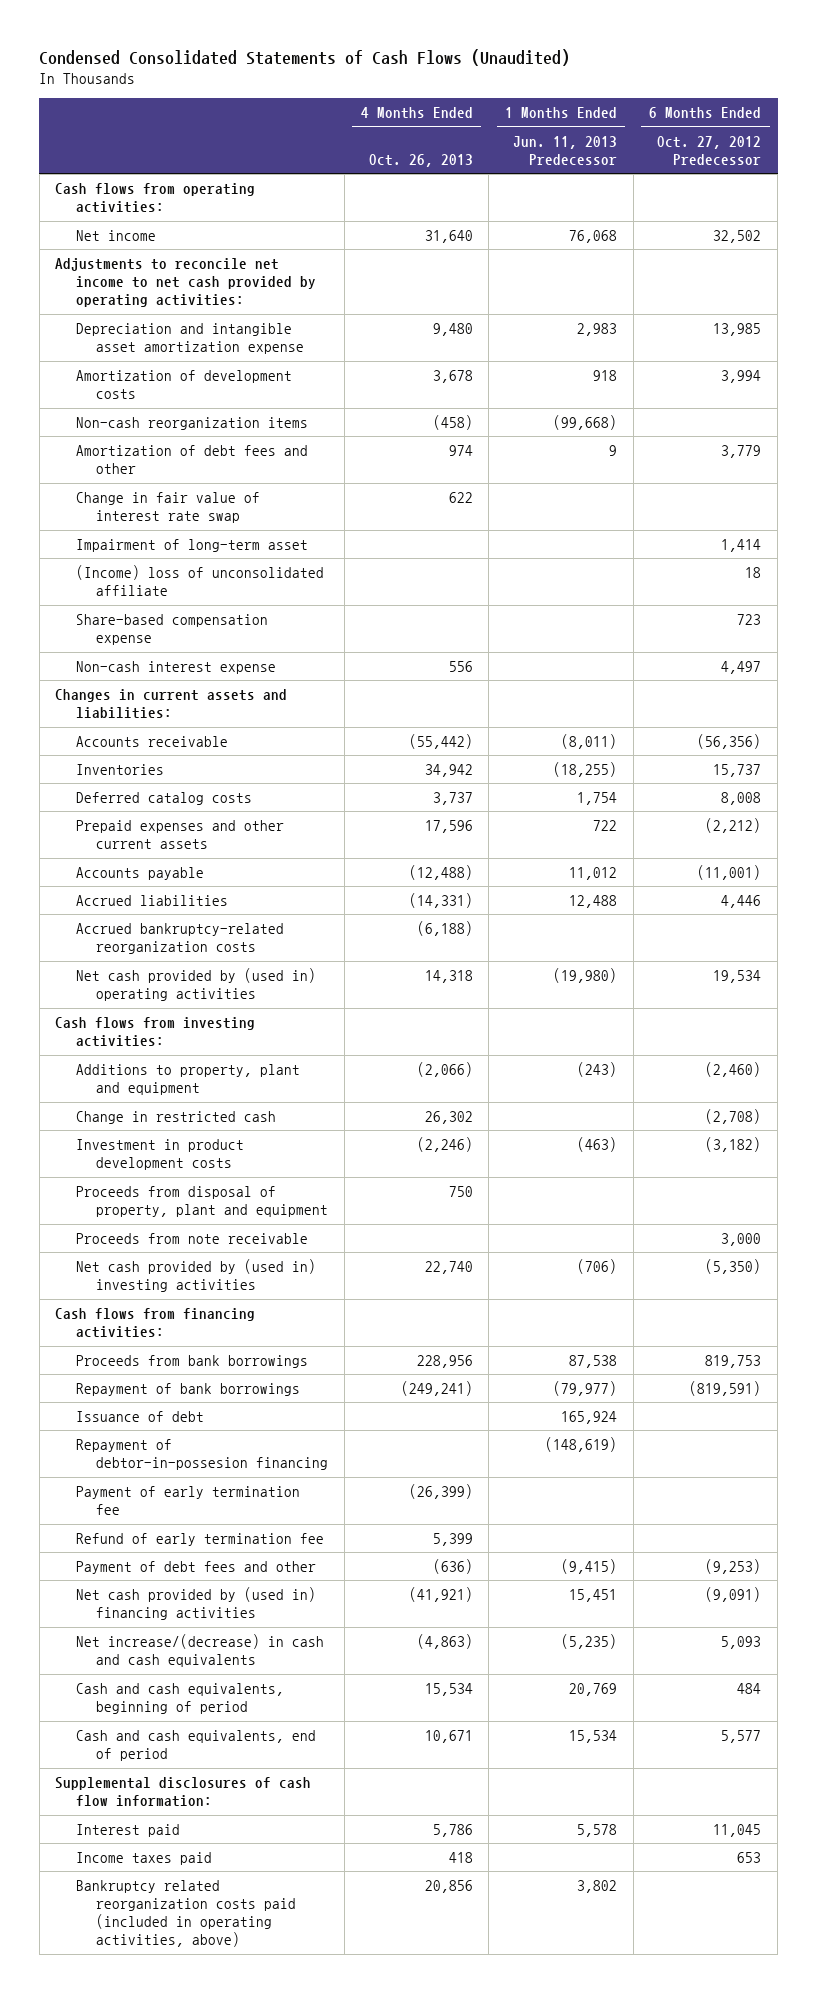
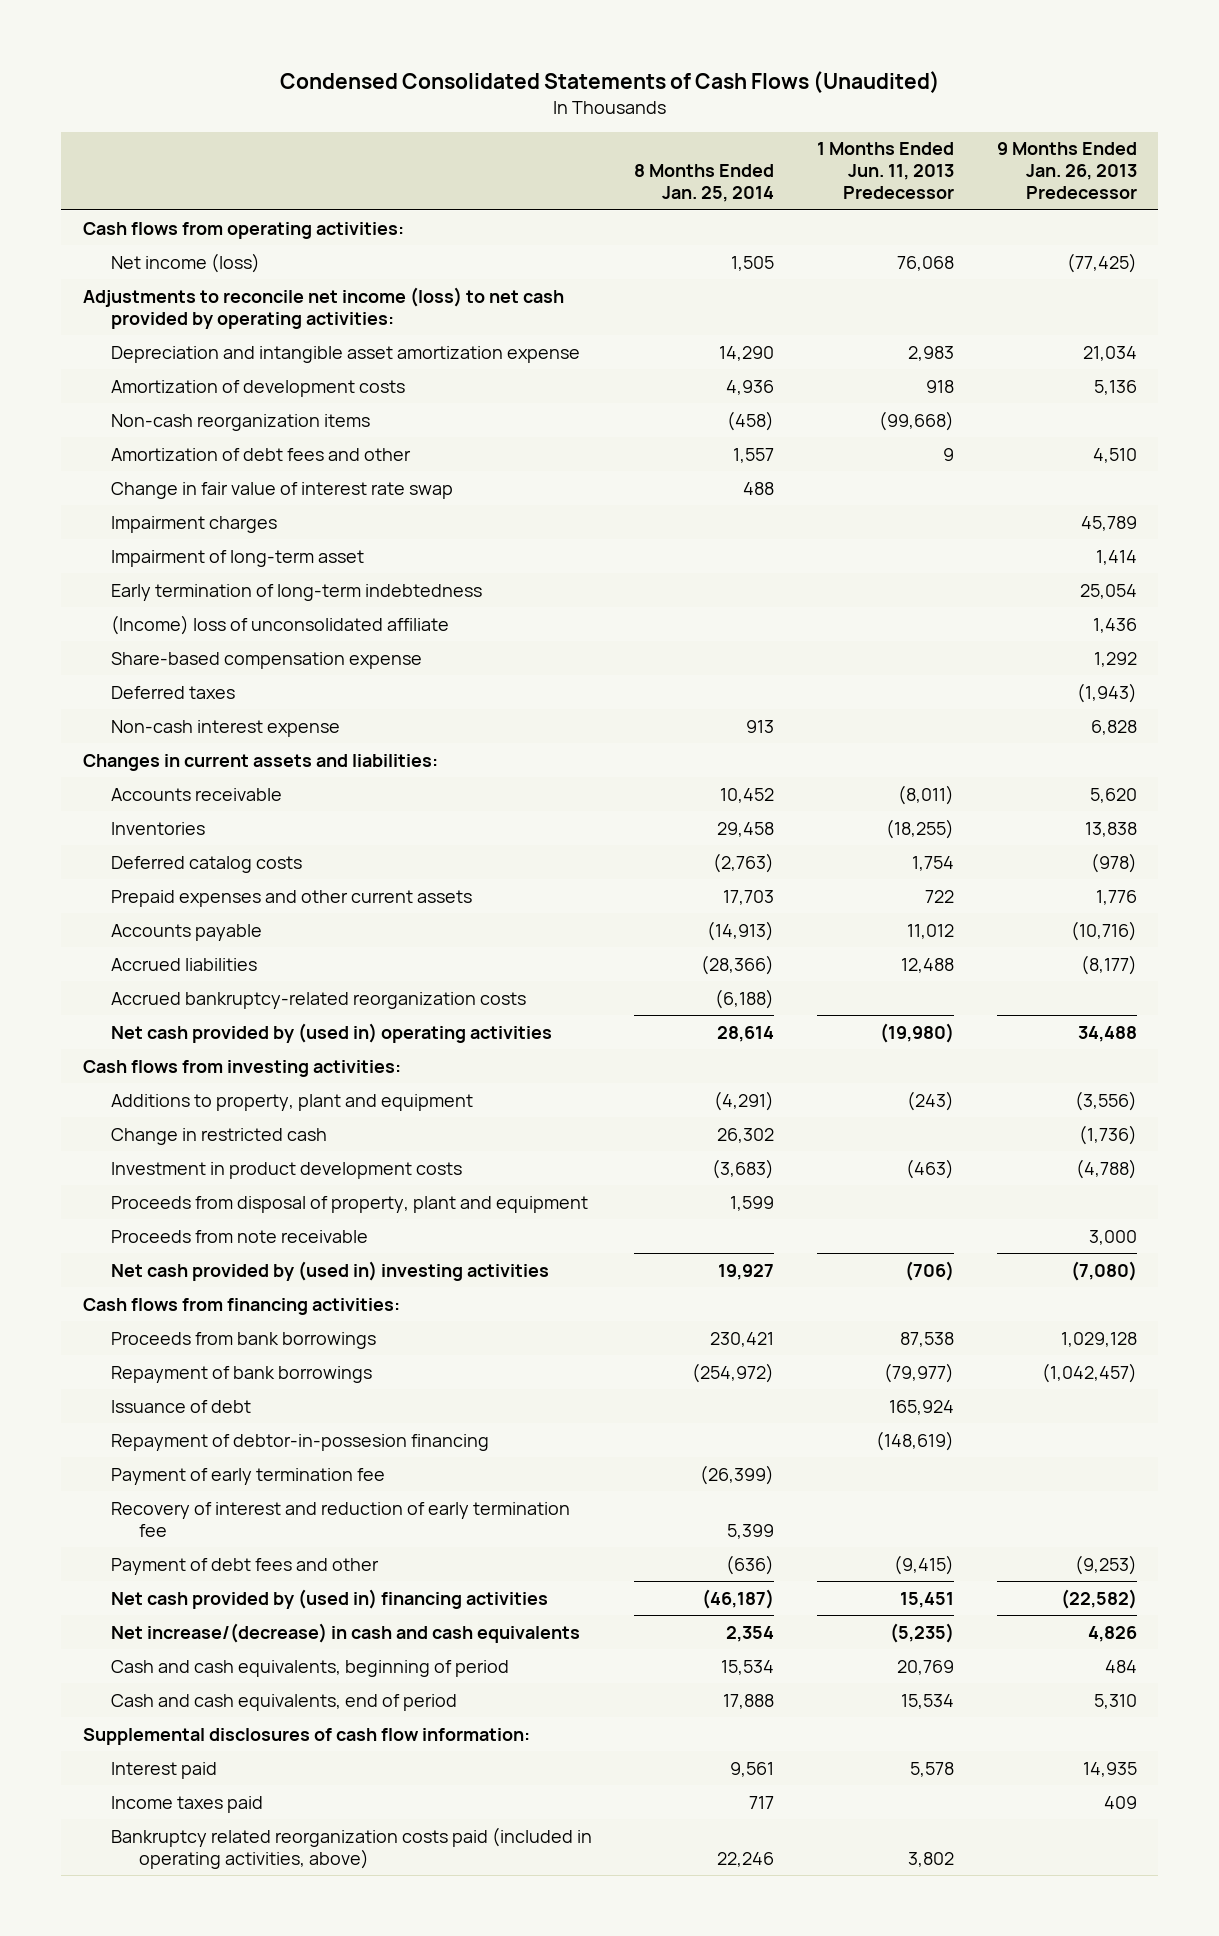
- | 4 Months Ended Oct. 26, 2013 | 1 Months Ended Jun. 11, 2013 Predecessor | 6 Months Ended Oct. 27, 2012 Predecessor
+ | 8 Months Ended Jan. 25, 2014 | 1 Months Ended Jun. 11, 2013 Predecessor | 9 Months Ended Jan. 26, 2013 Predecessor
- Net income | 31,640 | 76,068 | 32,502
- Adjustments to reconcile net income to net cash provided by operating activities:
+ Net income (loss) | 1,505 | 76,068 | (77,425)
+ Adjustments to reconcile net income (loss) to net cash provided by operating activities:
+ Impairment charges | | | 45,789
+ Early termination of long-term indebtedness | | | 25,054
+ Deferred taxes | | | (1,943)
- Refund of early termination fee | 5,399 | |
+ Recovery of interest and reduction of early termination fee | 5,399 | |

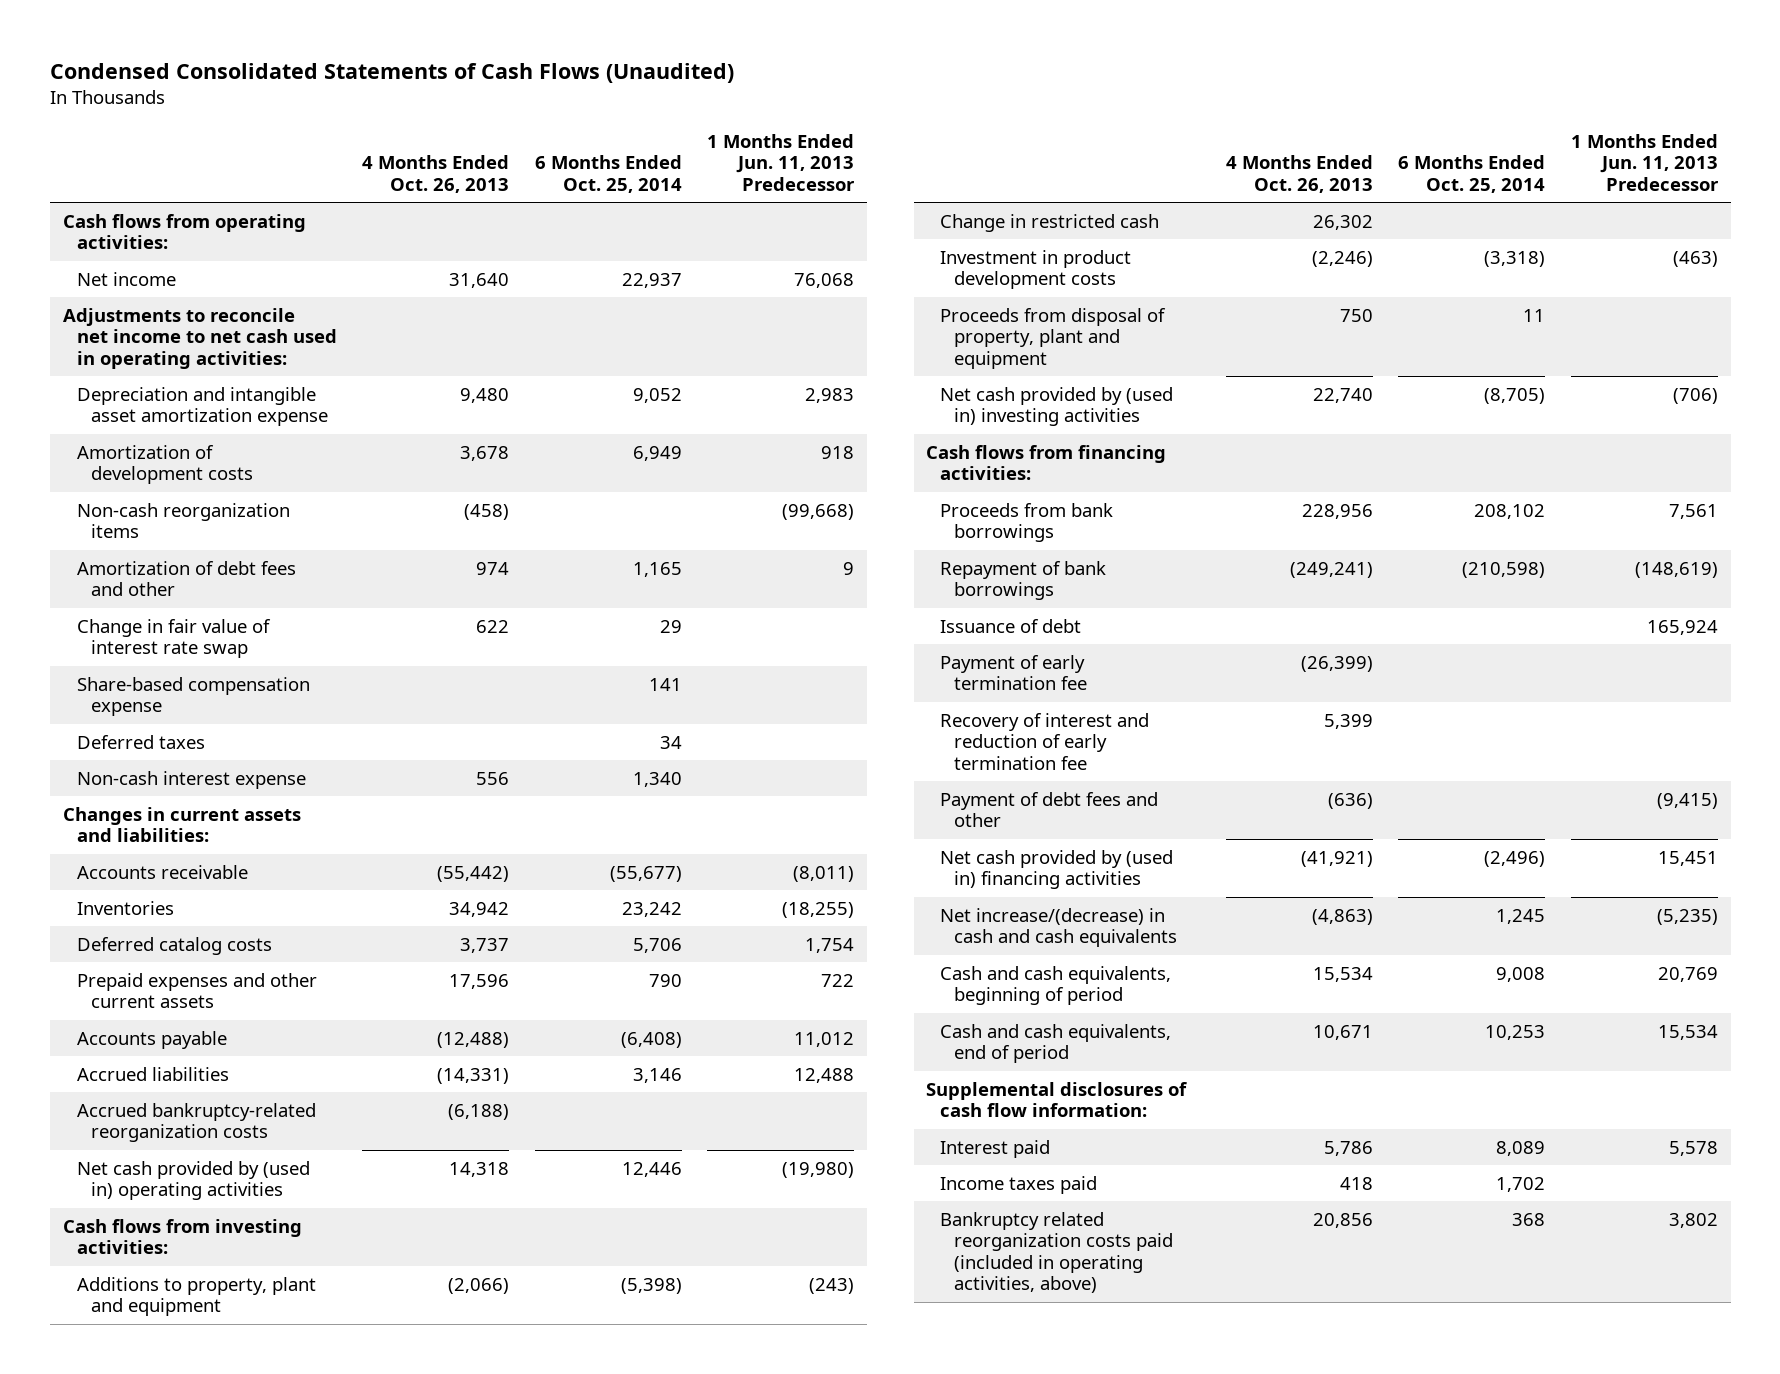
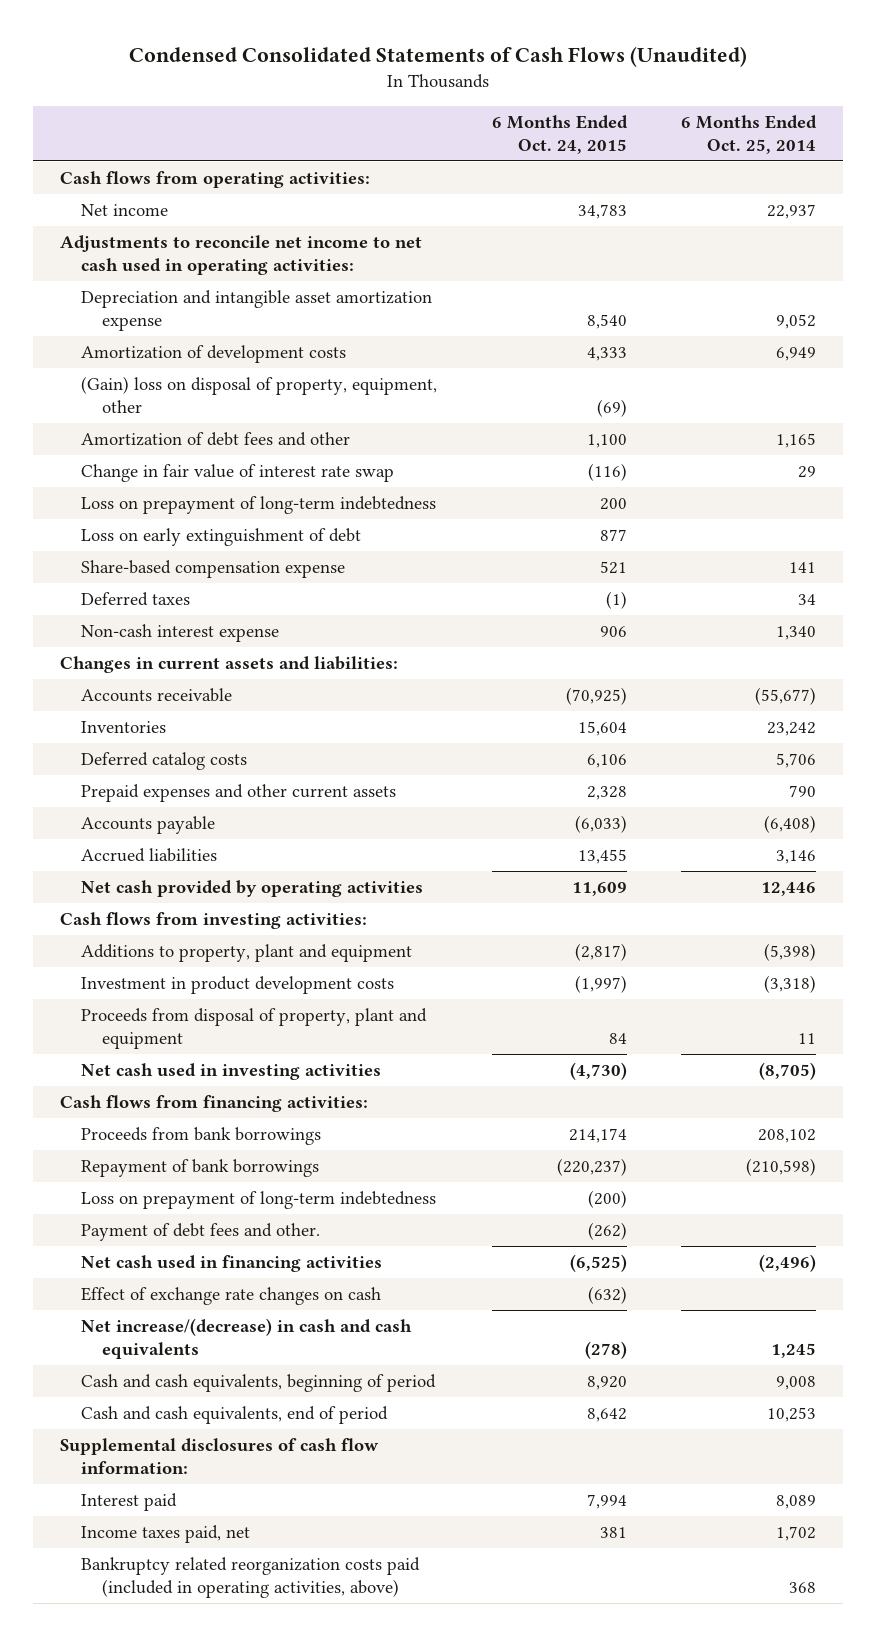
- | 4 Months Ended Oct. 26, 2013 | 6 Months Ended Oct. 25, 2014 | 1 Months Ended Jun. 11, 2013 Predecessor
+ | 6 Months Ended Oct. 24, 2015 | 6 Months Ended Oct. 25, 2014
- Non-cash reorganization items | (458) | | (99,668)
+ (Gain) loss on disposal of property, equipment, other | (69) |
+ Loss on prepayment of long-term indebtedness | 200 |
+ Loss on early extinguishment of debt | 877 |
- Accrued bankruptcy-related reorganization costs | (6,188) | |
- Net cash provided by (used in) operating activities | 14,318 | 12,446 | (19,980)
+ Net cash provided by operating activities | 11,609 | 12,446
- Change in restricted cash | 26,302 | |
- Net cash provided by (used in) investing activities | 22,740 | (8,705) | (706)
+ Net cash used in investing activities | (4,730) | (8,705)
- Issuance of debt | | | 165,924
- Payment of early termination fee | (26,399) | |
- Recovery of interest and reduction of early termination fee | 5,399 | |
- Payment of debt fees and other | (636) | | (9,415)
- Net cash provided by (used in) financing activities | (41,921) | (2,496) | 15,451
+ Loss on prepayment of long-term indebtedness | (200) |
+ Payment of debt fees and other. | (262) |
+ Net cash used in financing activities | (6,525) | (2,496)
+ Effect of exchange rate changes on cash | (632) |
- Income taxes paid | 418 | 1,702 |
+ Income taxes paid, net | 381 | 1,702

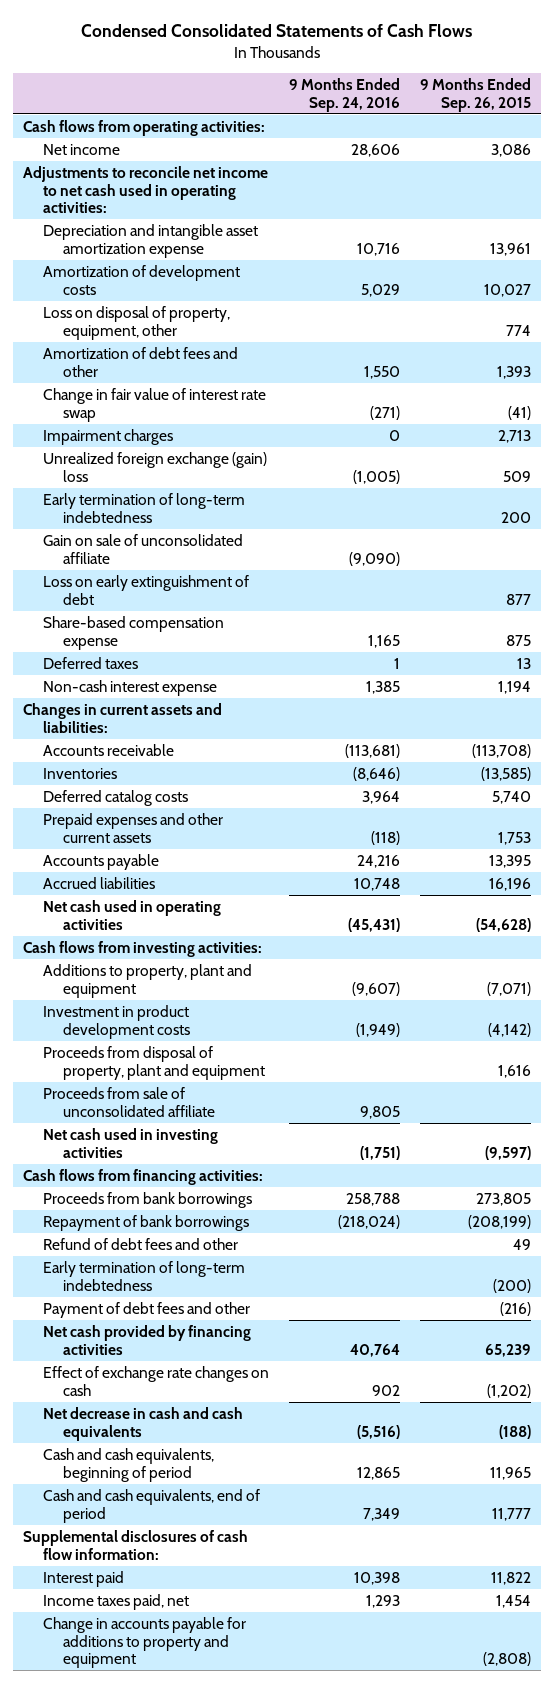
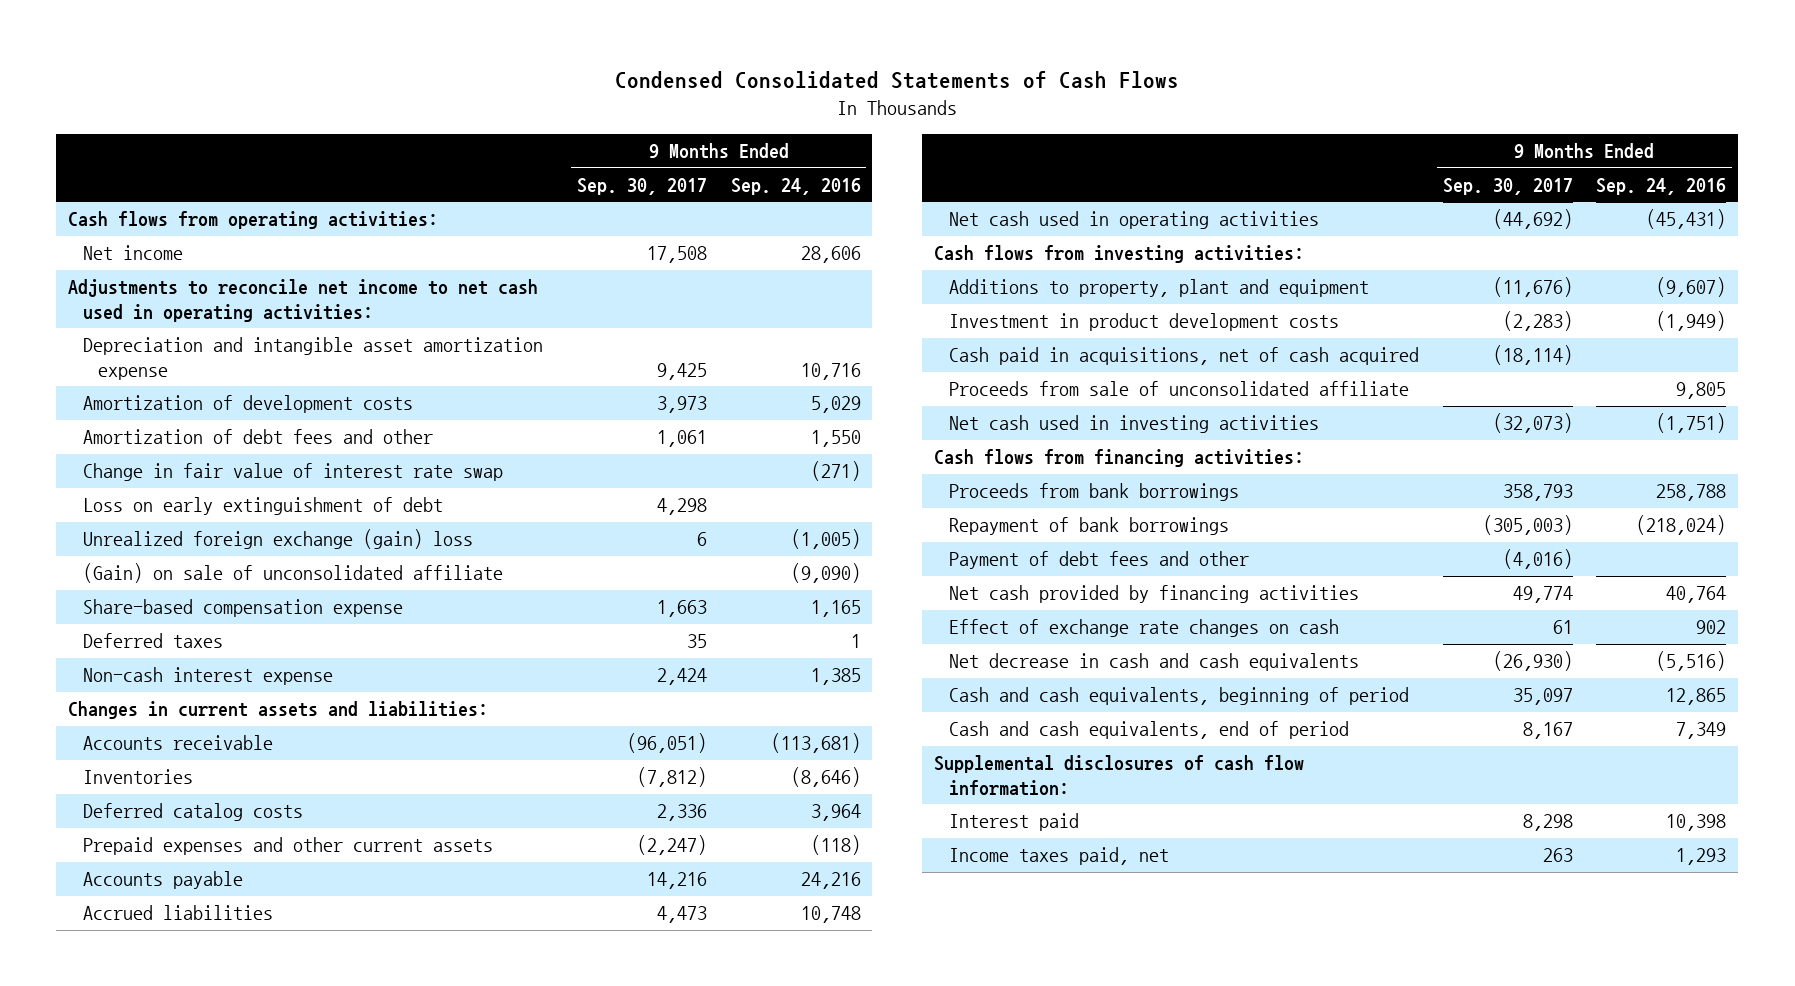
- | 9 Months Ended Sep. 24, 2016 | 9 Months Ended Sep. 26, 2015
+ | 9 Months Ended Sep. 30, 2017 | 9 Months Ended Sep. 24, 2016
- Loss on disposal of property, equipment, other | | 774
- Impairment charges | 0 | 2,713
- Early termination of long-term indebtedness | | 200
- Gain on sale of unconsolidated affiliate | (9,090) |
moved down: Unrealized foreign exchange (gain) loss | 6 | (1,005)
+ (Gain) on sale of unconsolidated affiliate | | (9,090)
- Proceeds from disposal of property, plant and equipment | | 1,616
+ Cash paid in acquisitions, net of cash acquired | (18,114) |
- Refund of debt fees and other | | 49
- Early termination of long-term indebtedness | | (200)
- Change in accounts payable for additions to property and equipment | | (2,808)

